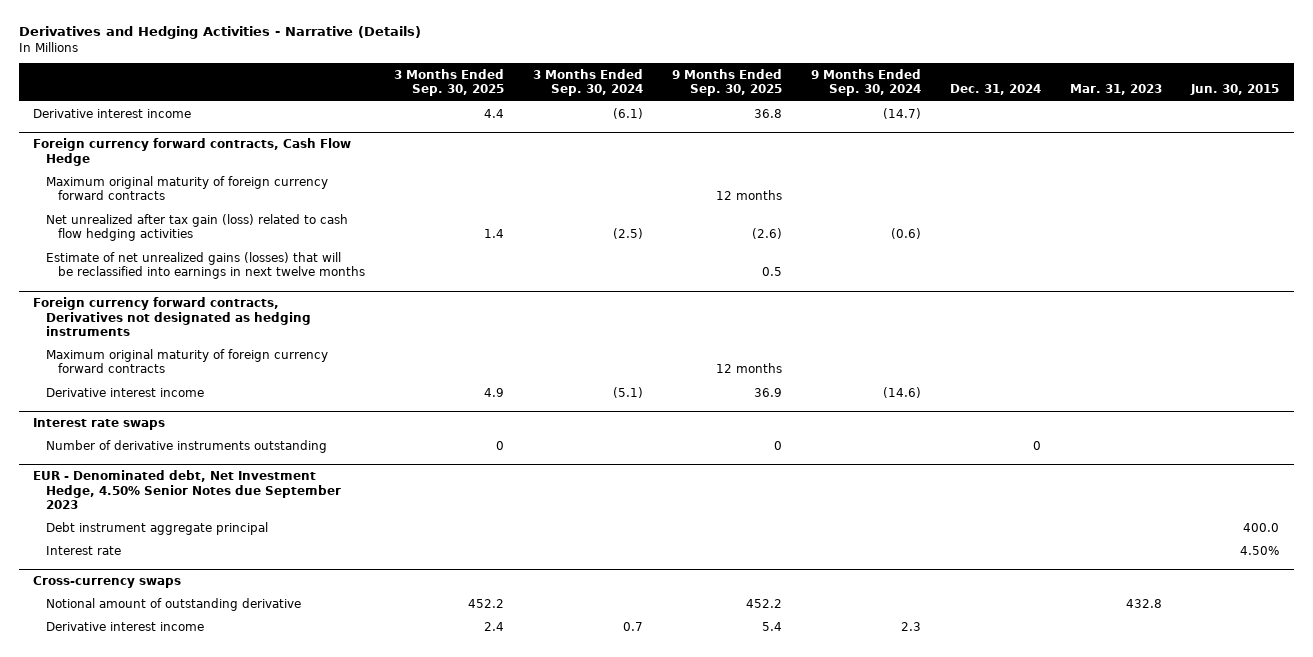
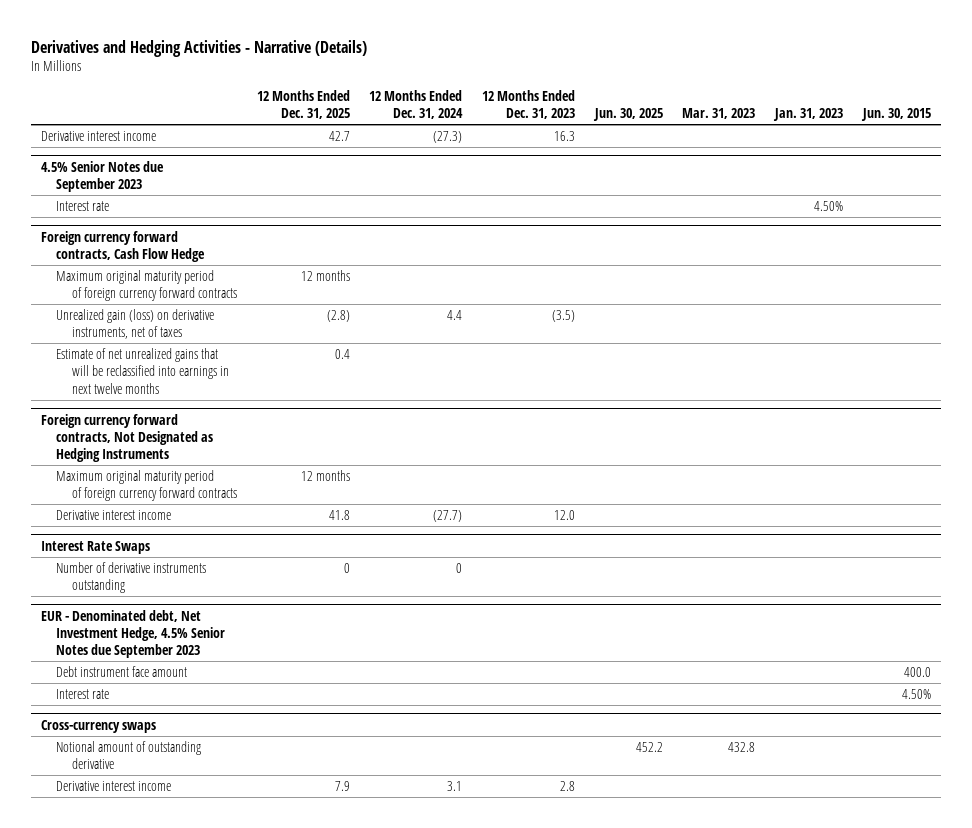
- | 3 Months Ended Sep. 30, 2025 | 3 Months Ended Sep. 30, 2024 | 9 Months Ended Sep. 30, 2025 | 9 Months Ended Sep. 30, 2024 | Dec. 31, 2024 | Mar. 31, 2023 | Jun. 30, 2015
+ | 12 Months Ended Dec. 31, 2025 | 12 Months Ended Dec. 31, 2024 | 12 Months Ended Dec. 31, 2023 | Jun. 30, 2025 | Mar. 31, 2023 | Jan. 31, 2023 | Jun. 30, 2015
+ 4.5% Senior Notes due September 2023
+ Interest rate | | | | | | 4.50% |
@ Foreign currency forward contracts, Cash Flow Hedge
- Maximum original maturity of foreign currency forward contracts | | | 12 months | | | |
- Net unrealized after tax gain (loss) related to cash flow hedging activities | 1.4 | (2.5) | (2.6) | (0.6) | | |
- Estimate of net unrealized gains (losses) that will be reclassified into earnings in next twelve months | | | 0.5 | | | |
- Foreign currency forward contracts, Derivatives not designated as hedging instruments
- Maximum original maturity of foreign currency forward contracts | | | 12 months | | | |
@ Foreign currency forward contracts, Cash Flow Hedge
+ Maximum original maturity period of foreign currency forward contracts | 12 months | | | | | |
+ Unrealized gain (loss) on derivative instruments, net of taxes | (2.8) | 4.4 | (3.5) | | | |
+ Estimate of net unrealized gains that will be reclassified into earnings in next twelve months | 0.4 | | | | | |
+ Foreign currency forward contracts, Not Designated as Hedging Instruments
+ Maximum original maturity period of foreign currency forward contracts | 12 months | | | | | |
- Interest rate swaps
+ Interest Rate Swaps
- EUR - Denominated debt, Net Investment Hedge, 4.50% Senior Notes due September 2023
- Debt instrument aggregate principal | | | | | | | 400.0
+ EUR - Denominated debt, Net Investment Hedge, 4.5% Senior Notes due September 2023
+ Debt instrument face amount | | | | | | | 400.0

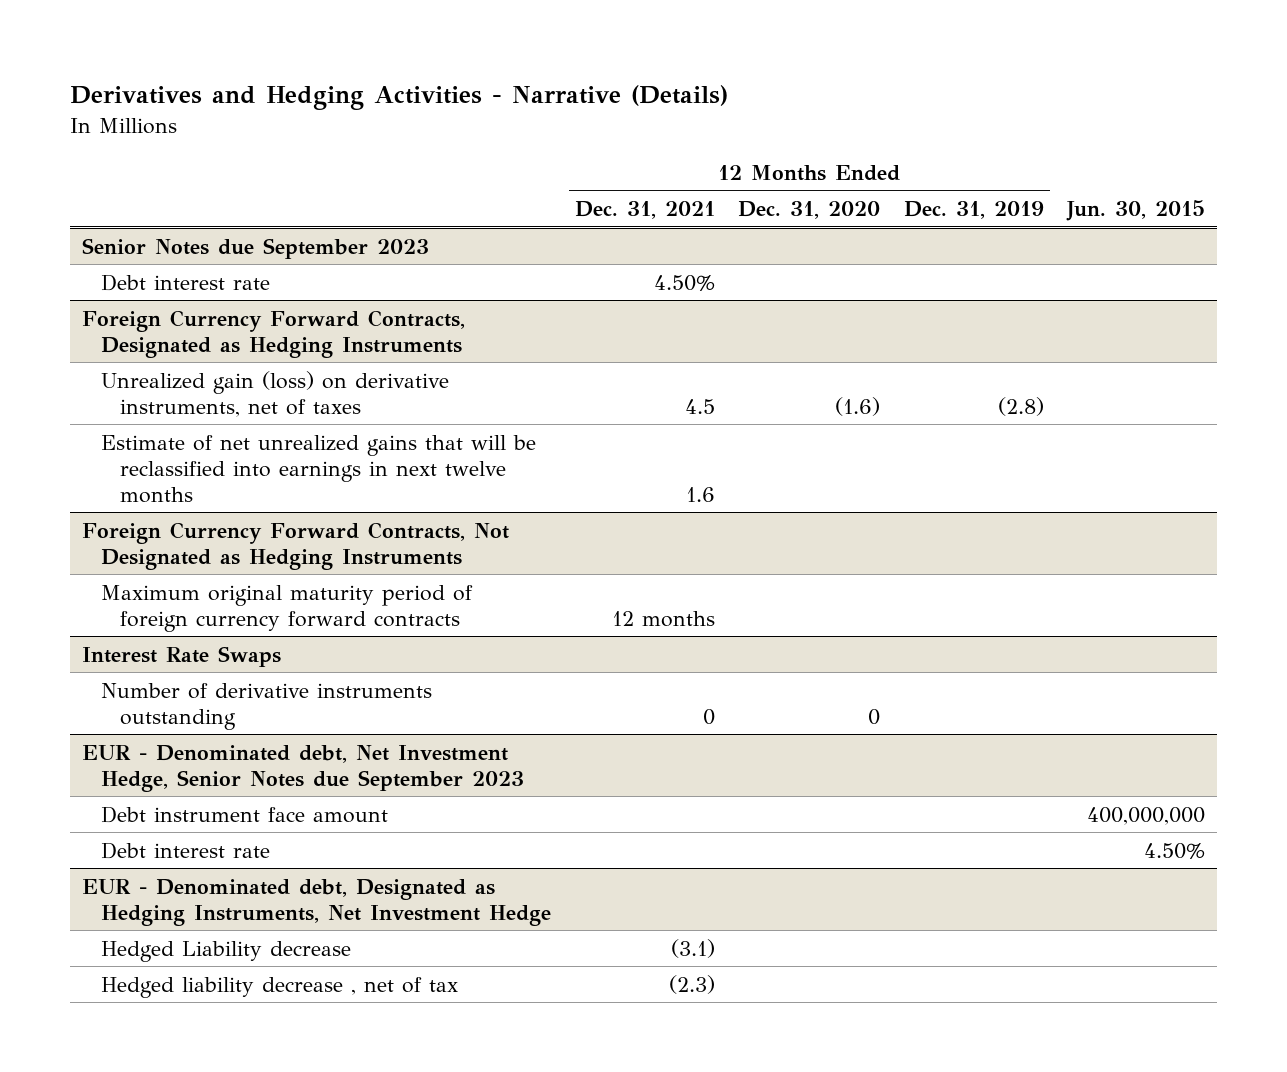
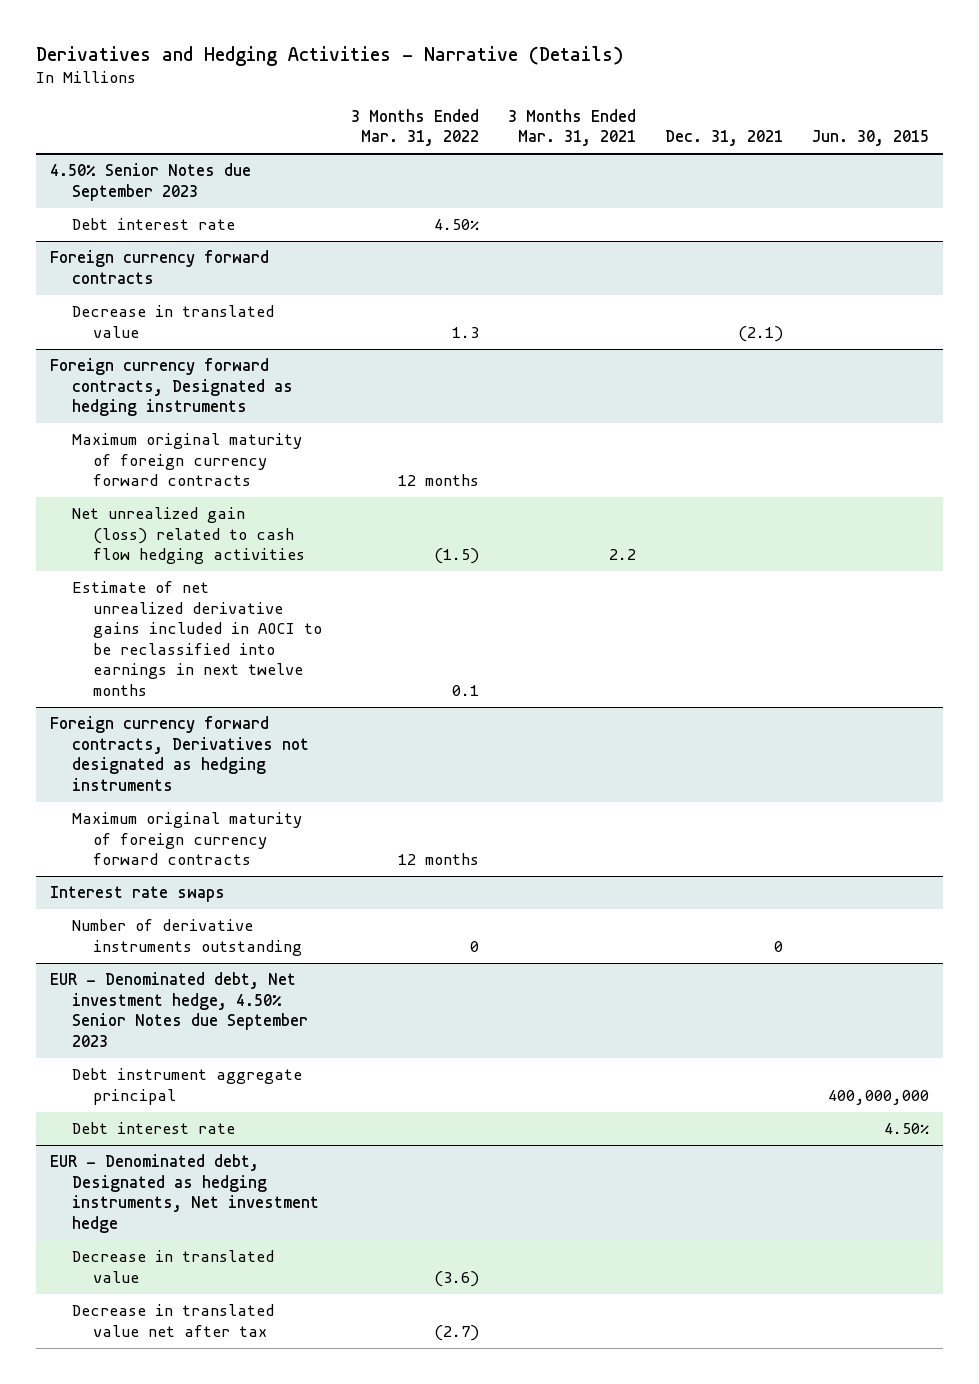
- | 12 Months Ended Dec. 31, 2021 | 12 Months Ended Dec. 31, 2020 | 12 Months Ended Dec. 31, 2019 | Jun. 30, 2015
+ | 3 Months Ended Mar. 31, 2022 | 3 Months Ended Mar. 31, 2021 | Dec. 31, 2021 | Jun. 30, 2015
- Senior Notes due September 2023
+ 4.50% Senior Notes due September 2023
- Foreign Currency Forward Contracts, Designated as Hedging Instruments
- Unrealized gain (loss) on derivative instruments, net of taxes | 4.5 | (1.6) | (2.8) |
- Estimate of net unrealized gains that will be reclassified into earnings in next twelve months | 1.6 | | |
- Foreign Currency Forward Contracts, Not Designated as Hedging Instruments
- Maximum original maturity period of foreign currency forward contracts | 12 months | | |
- Interest Rate Swaps
+ Foreign currency forward contracts
+ Decrease in translated value | 1.3 | | (2.1) |
+ Foreign currency forward contracts, Designated as hedging instruments
+ Maximum original maturity of foreign currency forward contracts | 12 months | | |
+ Net unrealized gain (loss) related to cash flow hedging activities | (1.5) | 2.2 | |
+ Estimate of net unrealized derivative gains included in AOCI to be reclassified into earnings in next twelve months | 0.1 | | |
+ Foreign currency forward contracts, Derivatives not designated as hedging instruments
+ Maximum original maturity of foreign currency forward contracts | 12 months | | |
+ Interest rate swaps
- EUR - Denominated debt, Net Investment Hedge, Senior Notes due September 2023
- Debt instrument face amount | | | | 400,000,000
+ EUR - Denominated debt, Net investment hedge, 4.50% Senior Notes due September 2023
+ Debt instrument aggregate principal | | | | 400,000,000
- EUR - Denominated debt, Designated as Hedging Instruments, Net Investment Hedge
- Hedged Liability decrease | (3.1) | | |
- Hedged liability decrease , net of tax | (2.3) | | |
+ EUR - Denominated debt, Designated as hedging instruments, Net investment hedge
+ Decrease in translated value | (3.6) | | |
+ Decrease in translated value net after tax | (2.7) | | |

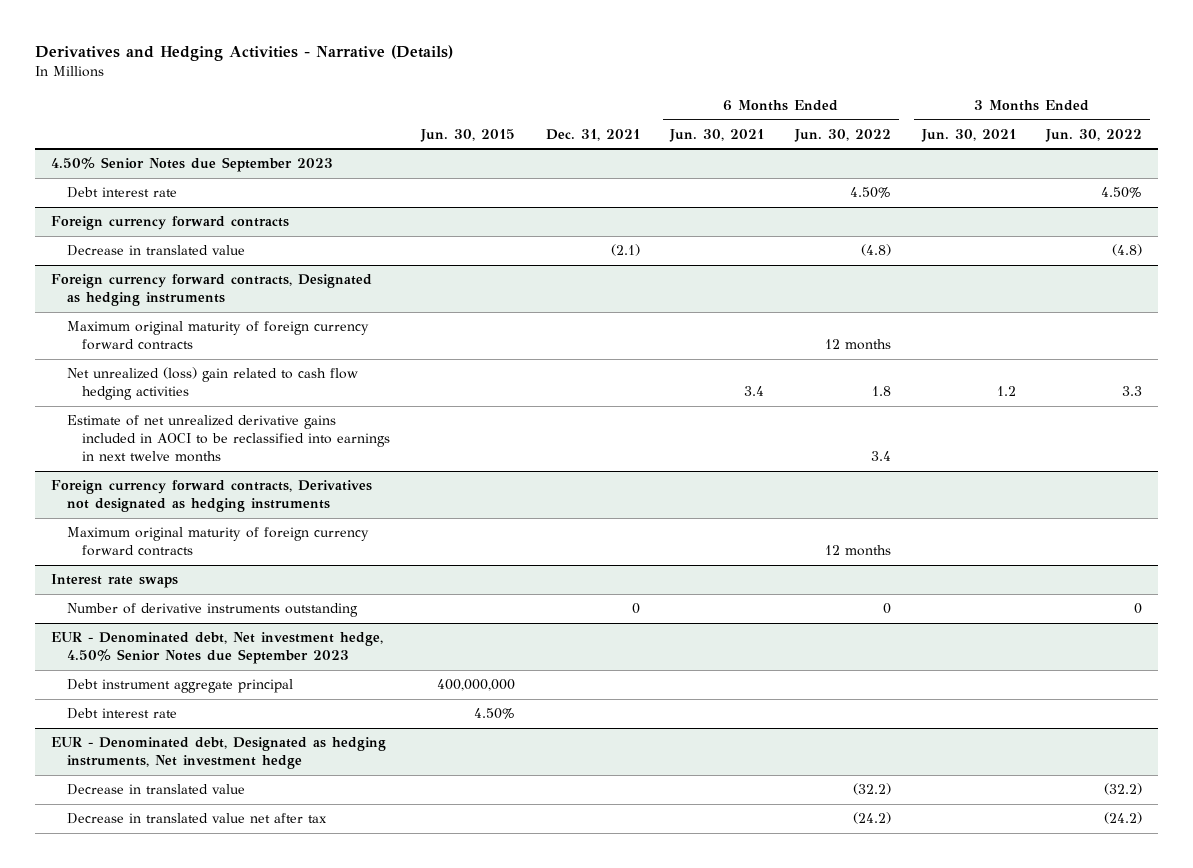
- | 3 Months Ended Mar. 31, 2022 | 3 Months Ended Mar. 31, 2021 | Dec. 31, 2021 | Jun. 30, 2015
+ | Jun. 30, 2015 | Dec. 31, 2021 | 6 Months Ended Jun. 30, 2021 | 6 Months Ended Jun. 30, 2022 | 3 Months Ended Jun. 30, 2021 | 3 Months Ended Jun. 30, 2022
@ Foreign currency forward contracts, Designated as hedging instruments
- Net unrealized gain (loss) related to cash flow hedging activities | (1.5) | 2.2 | |
+ Net unrealized (loss) gain related to cash flow hedging activities | | | 3.4 | 1.8 | 1.2 | 3.3

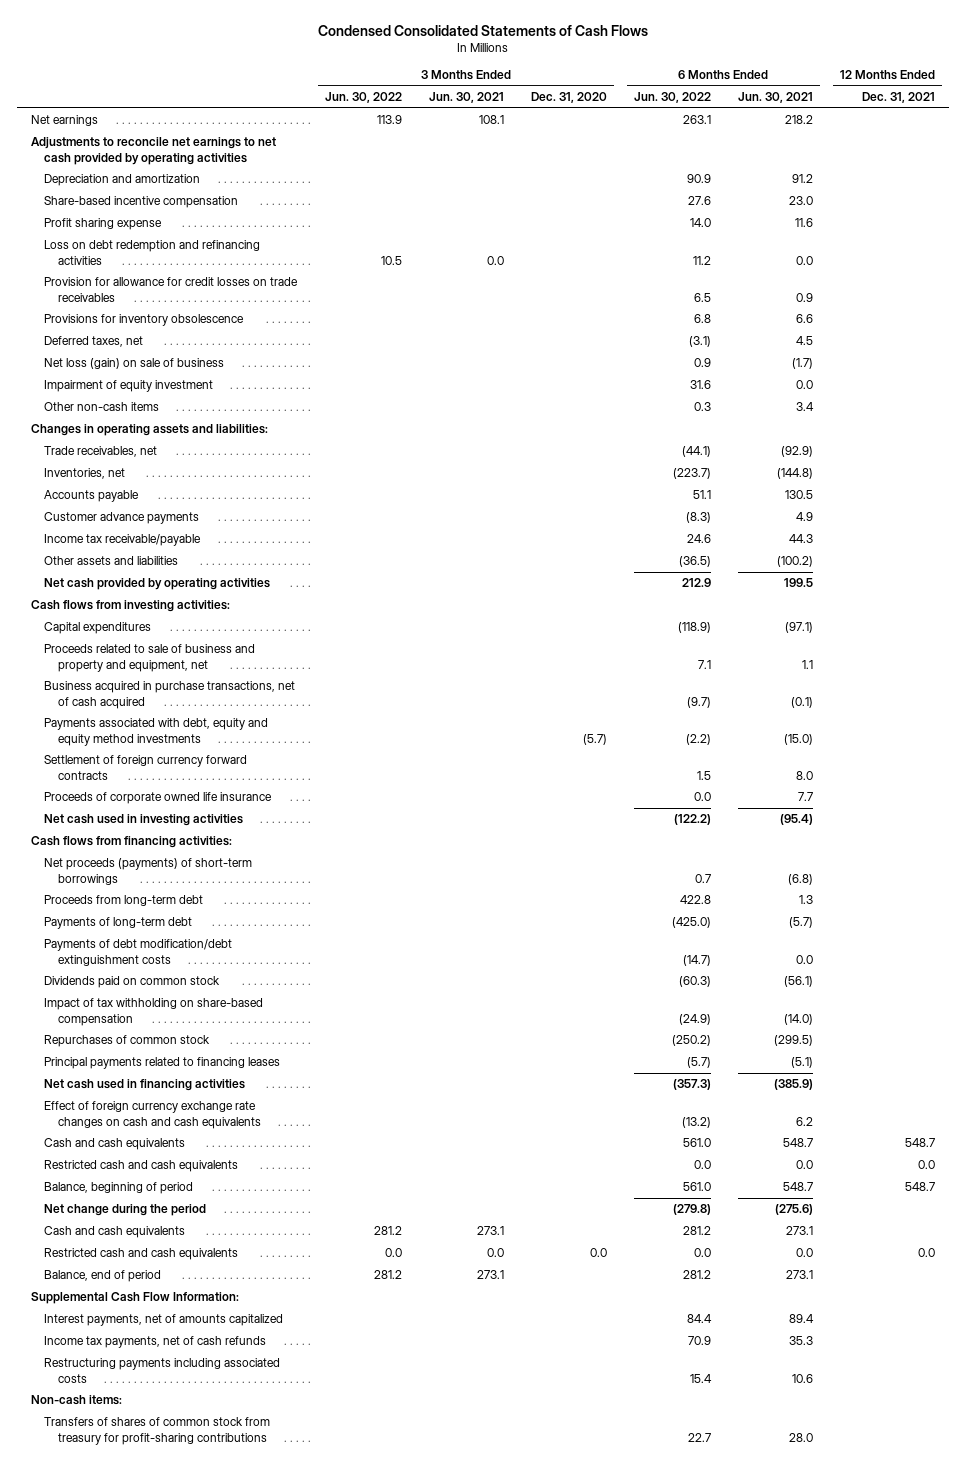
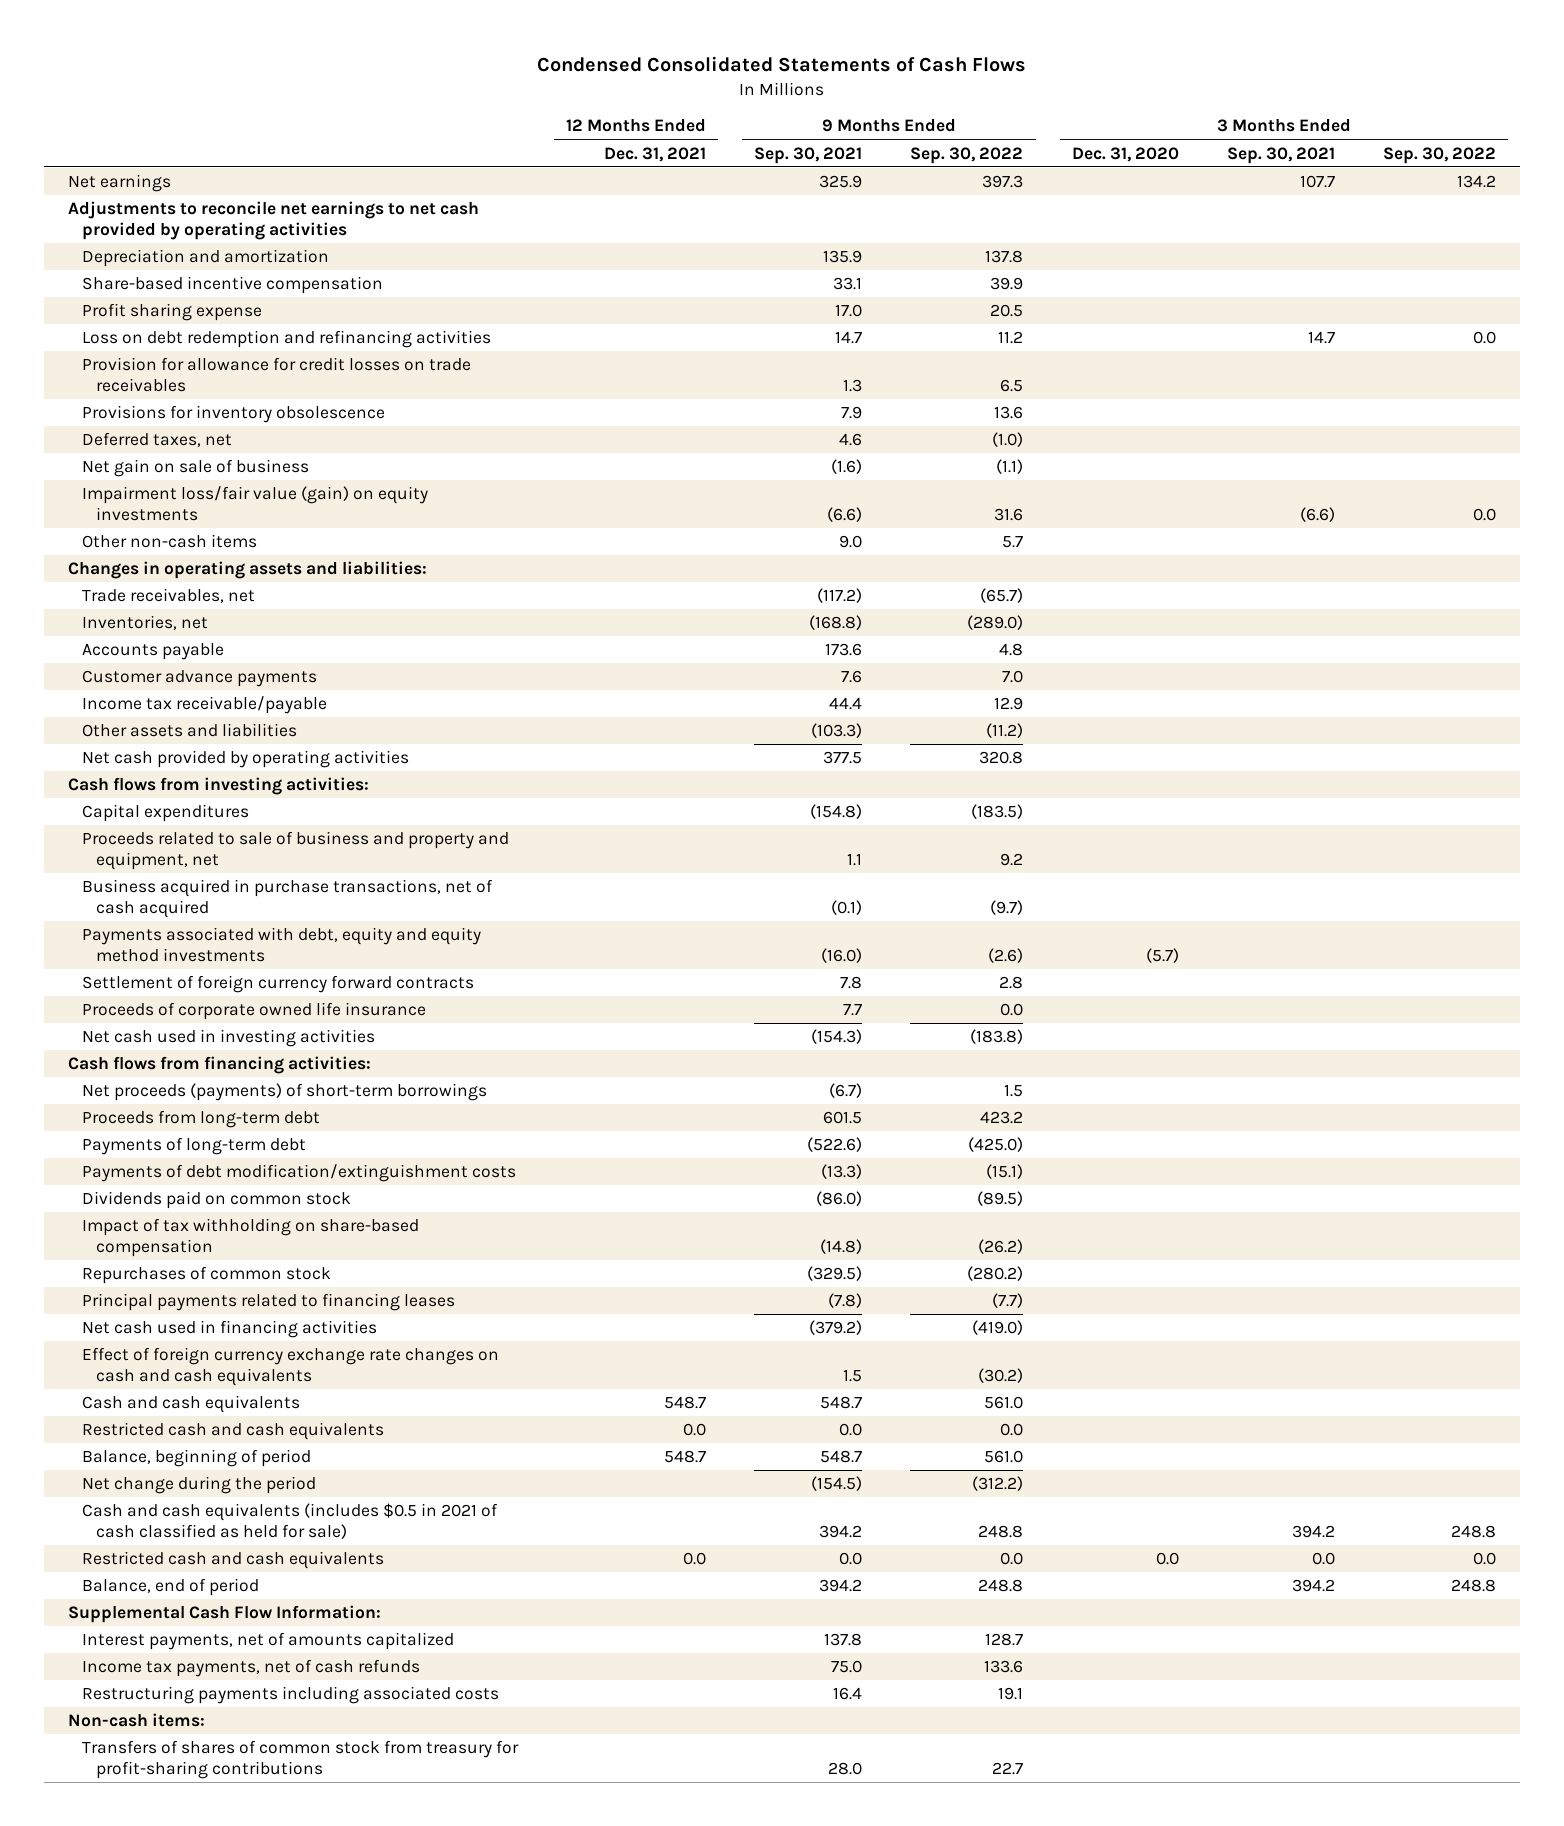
- | 3 Months Ended Jun. 30, 2022 | 3 Months Ended Jun. 30, 2021 | 3 Months Ended Dec. 31, 2020 | 6 Months Ended Jun. 30, 2022 | 6 Months Ended Jun. 30, 2021 | 12 Months Ended Dec. 31, 2021
+ | 12 Months Ended Dec. 31, 2021 | 9 Months Ended Sep. 30, 2021 | 9 Months Ended Sep. 30, 2022 | 3 Months Ended Dec. 31, 2020 | 3 Months Ended Sep. 30, 2021 | 3 Months Ended Sep. 30, 2022
- Net loss (gain) on sale of business | | | | 0.9 | (1.7) |
- Impairment of equity investment | | | | 31.6 | 0.0 |
+ Net gain on sale of business | | (1.6) | (1.1) | | |
+ Impairment loss/fair value (gain) on equity investments | | (6.6) | 31.6 | | (6.6) | 0.0
- Payments of debt modification/debt extinguishment costs | | | | (14.7) | 0.0 |
+ Payments of debt modification/extinguishment costs | | (13.3) | (15.1) | | |
- Cash and cash equivalents | 281.2 | 273.1 | | 281.2 | 273.1 |
+ Cash and cash equivalents (includes $0.5 in 2021 of cash classified as held for sale) | | 394.2 | 248.8 | | 394.2 | 248.8

